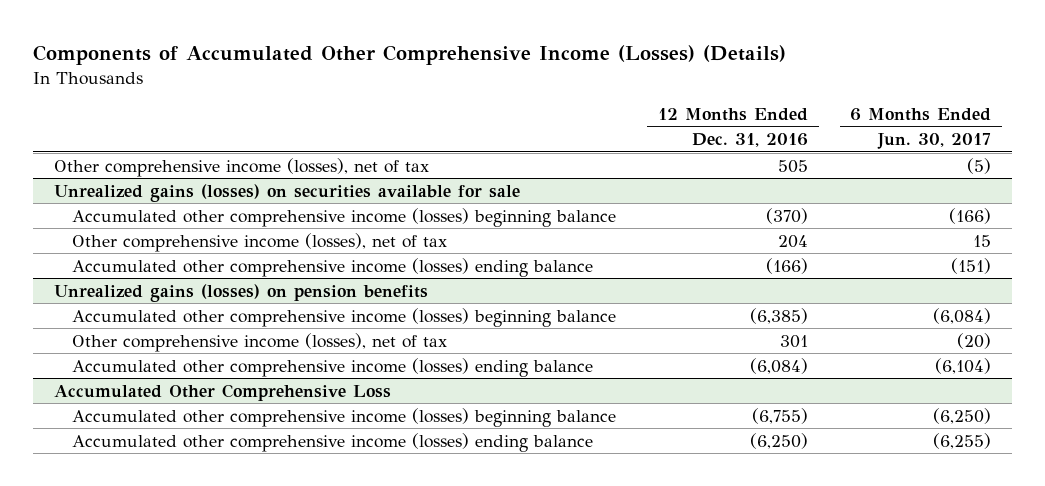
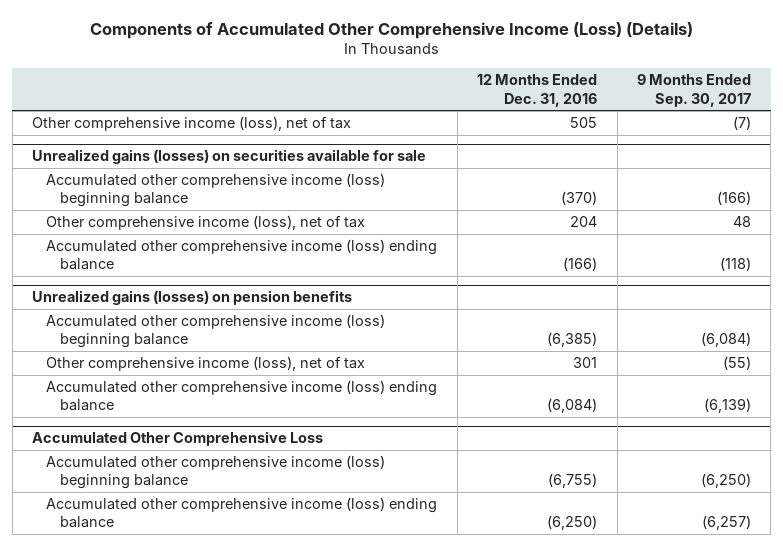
- Components of Accumulated Other Comprehensive Income (Losses) (Details)
+ Components of Accumulated Other Comprehensive Income (Loss) (Details)
- | 12 Months Ended Dec. 31, 2016 | 6 Months Ended Jun. 30, 2017
+ | 12 Months Ended Dec. 31, 2016 | 9 Months Ended Sep. 30, 2017
- Other comprehensive income (losses), net of tax | 505 | (5)
+ Other comprehensive income (loss), net of tax | 505 | (7)
@ Unrealized gains (losses) on securities available for sale
- Accumulated other comprehensive income (losses) beginning balance | (370) | (166)
- Other comprehensive income (losses), net of tax | 204 | 15
- Accumulated other comprehensive income (losses) ending balance | (166) | (151)
+ Accumulated other comprehensive income (loss) beginning balance | (370) | (166)
+ Other comprehensive income (loss), net of tax | 204 | 48
+ Accumulated other comprehensive income (loss) ending balance | (166) | (118)
@ Unrealized gains (losses) on pension benefits
- Accumulated other comprehensive income (losses) beginning balance | (6,385) | (6,084)
- Other comprehensive income (losses), net of tax | 301 | (20)
- Accumulated other comprehensive income (losses) ending balance | (6,084) | (6,104)
+ Accumulated other comprehensive income (loss) beginning balance | (6,385) | (6,084)
+ Other comprehensive income (loss), net of tax | 301 | (55)
+ Accumulated other comprehensive income (loss) ending balance | (6,084) | (6,139)
@ Accumulated Other Comprehensive Loss
- Accumulated other comprehensive income (losses) beginning balance | (6,755) | (6,250)
- Accumulated other comprehensive income (losses) ending balance | (6,250) | (6,255)
+ Accumulated other comprehensive income (loss) beginning balance | (6,755) | (6,250)
+ Accumulated other comprehensive income (loss) ending balance | (6,250) | (6,257)

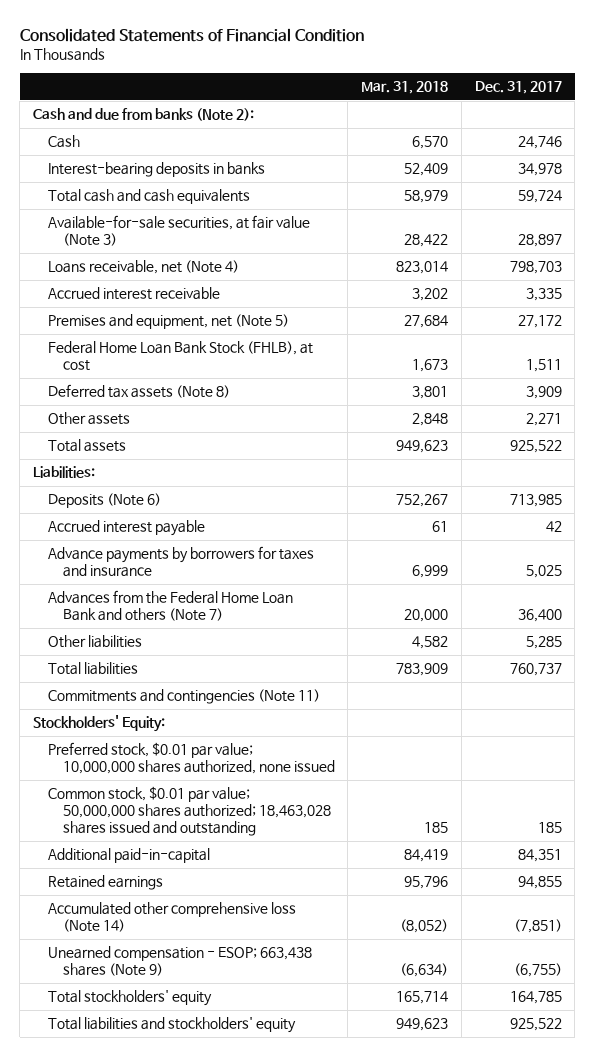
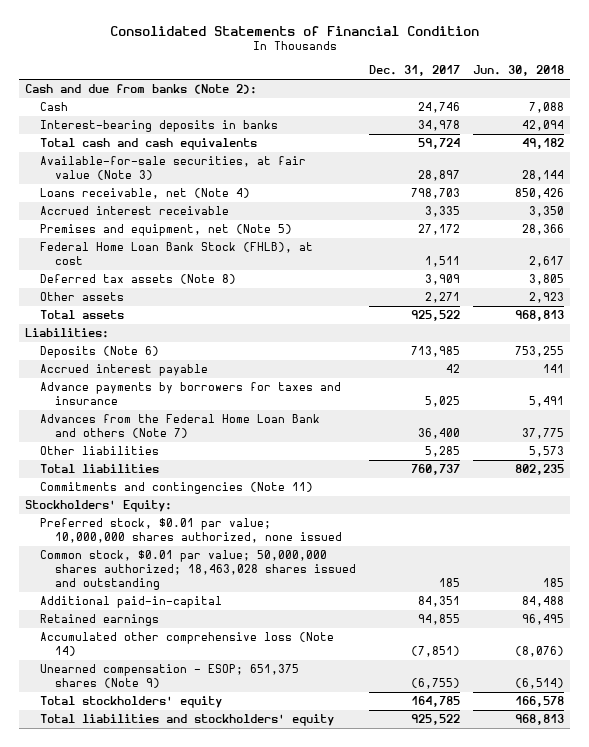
- | Mar. 31, 2018 | Dec. 31, 2017
+ | Dec. 31, 2017 | Jun. 30, 2018
- Unearned compensation - ESOP; 663,438 shares (Note 9) | (6,634) | (6,755)
+ Unearned compensation - ESOP; 651,375 shares (Note 9) | (6,755) | (6,514)

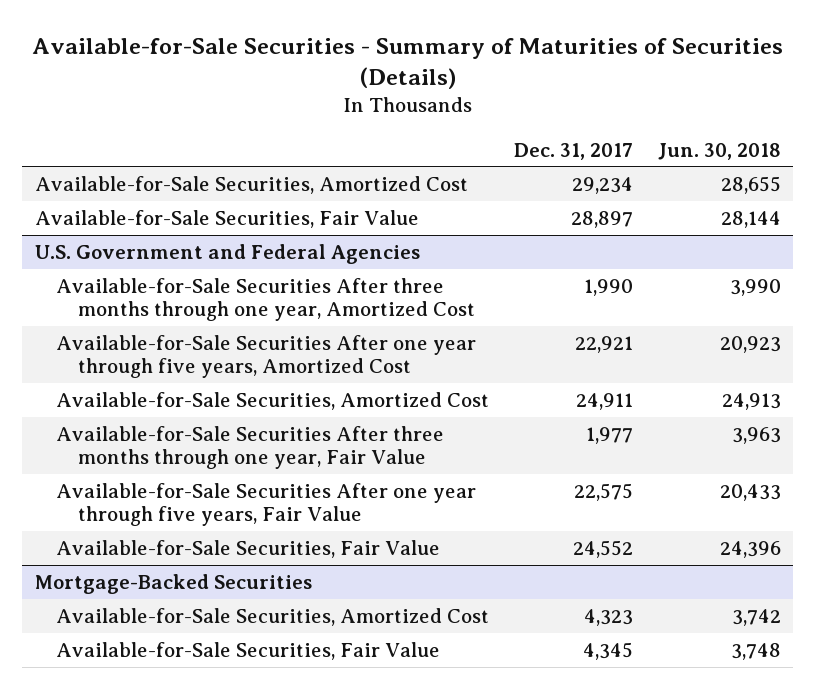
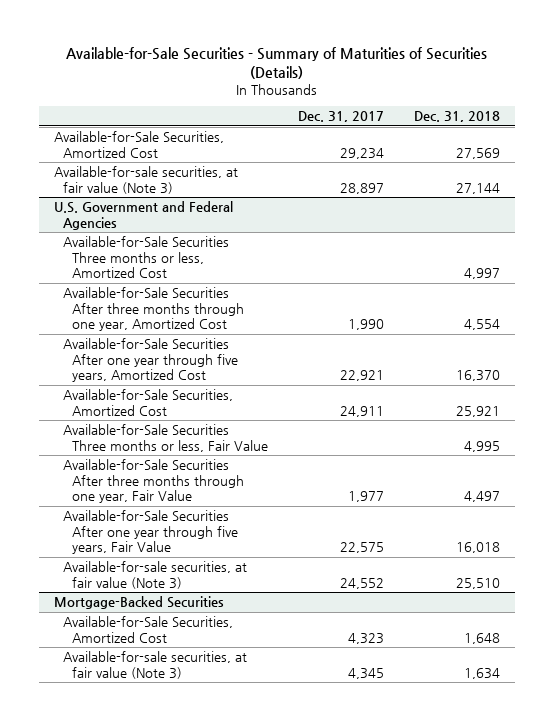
- | Dec. 31, 2017 | Jun. 30, 2018
+ | Dec. 31, 2017 | Dec. 31, 2018
- Available-for-Sale Securities, Fair Value | 28,897 | 28,144
+ Available-for-sale securities, at fair value (Note 3) | 28,897 | 27,144
@ U.S. Government and Federal Agencies
+ Available-for-Sale Securities Three months or less, Amortized Cost | | 4,997
+ Available-for-Sale Securities Three months or less, Fair Value | | 4,995
- Available-for-Sale Securities, Fair Value | 24,552 | 24,396
+ Available-for-sale securities, at fair value (Note 3) | 24,552 | 25,510
@ Mortgage-Backed Securities
- Available-for-Sale Securities, Fair Value | 4,345 | 3,748
+ Available-for-sale securities, at fair value (Note 3) | 4,345 | 1,634

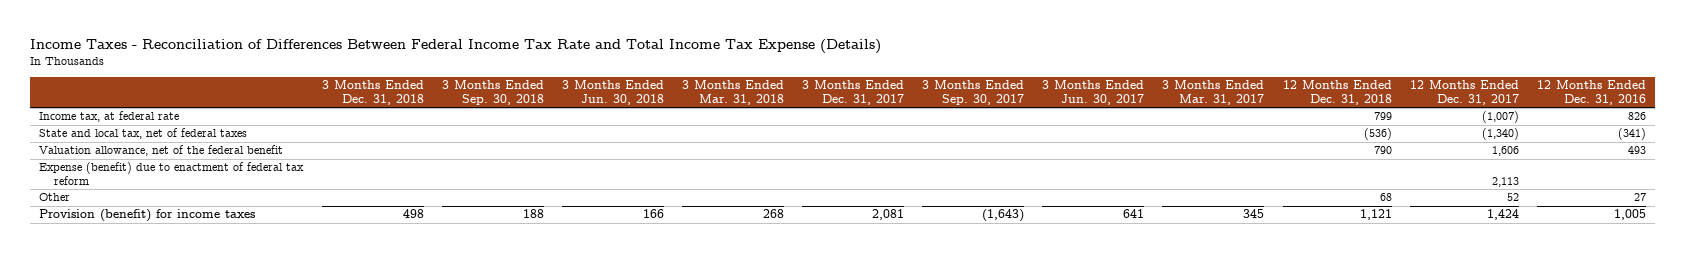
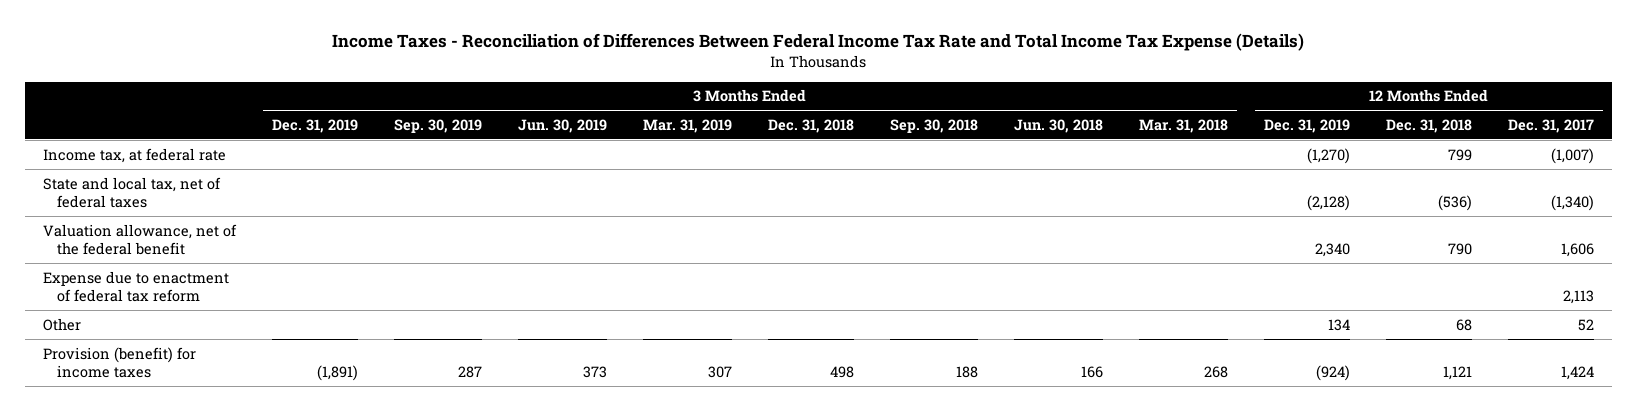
- | 3 Months Ended Dec. 31, 2018 | 3 Months Ended Sep. 30, 2018 | 3 Months Ended Jun. 30, 2018 | 3 Months Ended Mar. 31, 2018 | 3 Months Ended Dec. 31, 2017 | 3 Months Ended Sep. 30, 2017 | 3 Months Ended Jun. 30, 2017 | 3 Months Ended Mar. 31, 2017 | 12 Months Ended Dec. 31, 2018 | 12 Months Ended Dec. 31, 2017 | 12 Months Ended Dec. 31, 2016
+ | 3 Months Ended Dec. 31, 2019 | 3 Months Ended Sep. 30, 2019 | 3 Months Ended Jun. 30, 2019 | 3 Months Ended Mar. 31, 2019 | 3 Months Ended Dec. 31, 2018 | 3 Months Ended Sep. 30, 2018 | 3 Months Ended Jun. 30, 2018 | 3 Months Ended Mar. 31, 2018 | 12 Months Ended Dec. 31, 2019 | 12 Months Ended Dec. 31, 2018 | 12 Months Ended Dec. 31, 2017
- Expense (benefit) due to enactment of federal tax reform | | | | | | | | | | 2,113 |
+ Expense due to enactment of federal tax reform | | | | | | | | | | | 2,113

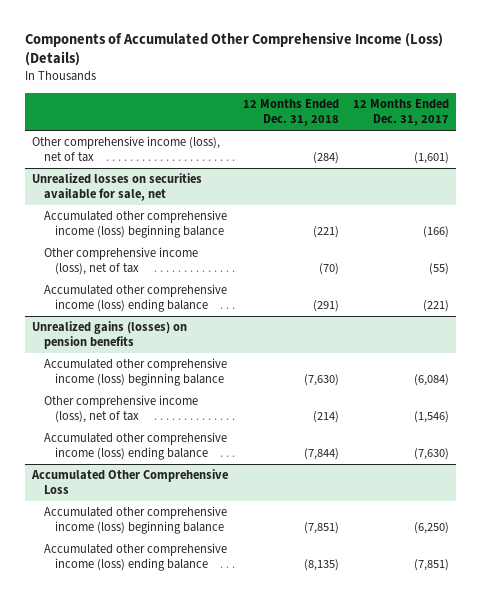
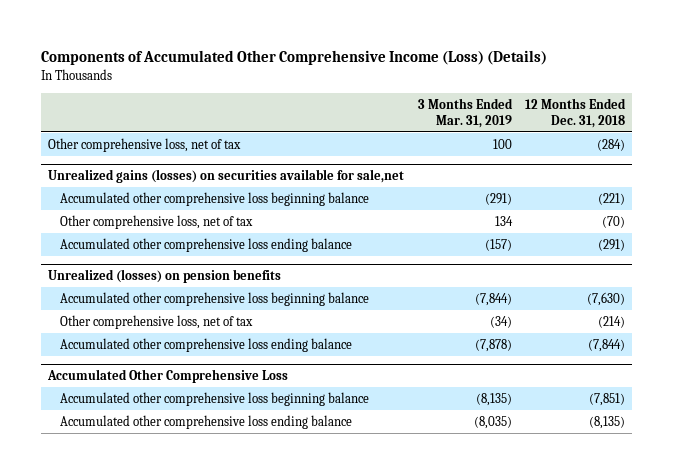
- | 12 Months Ended Dec. 31, 2018 | 12 Months Ended Dec. 31, 2017
+ | 3 Months Ended Mar. 31, 2019 | 12 Months Ended Dec. 31, 2018
- Other comprehensive income (loss), net of tax | (284) | (1,601)
- Unrealized losses on securities available for sale, net
- Accumulated other comprehensive income (loss) beginning balance | (221) | (166)
- Other comprehensive income (loss), net of tax | (70) | (55)
- Accumulated other comprehensive income (loss) ending balance | (291) | (221)
- Unrealized gains (losses) on pension benefits
- Accumulated other comprehensive income (loss) beginning balance | (7,630) | (6,084)
- Other comprehensive income (loss), net of tax | (214) | (1,546)
- Accumulated other comprehensive income (loss) ending balance | (7,844) | (7,630)
+ Other comprehensive loss, net of tax | 100 | (284)
+ Unrealized gains (losses) on securities available for sale,net
+ Accumulated other comprehensive loss beginning balance | (291) | (221)
+ Other comprehensive loss, net of tax | 134 | (70)
+ Accumulated other comprehensive loss ending balance | (157) | (291)
+ Unrealized (losses) on pension benefits
+ Accumulated other comprehensive loss beginning balance | (7,844) | (7,630)
+ Other comprehensive loss, net of tax | (34) | (214)
+ Accumulated other comprehensive loss ending balance | (7,878) | (7,844)
@ Accumulated Other Comprehensive Loss
- Accumulated other comprehensive income (loss) beginning balance | (7,851) | (6,250)
- Accumulated other comprehensive income (loss) ending balance | (8,135) | (7,851)
+ Accumulated other comprehensive loss beginning balance | (8,135) | (7,851)
+ Accumulated other comprehensive loss ending balance | (8,035) | (8,135)

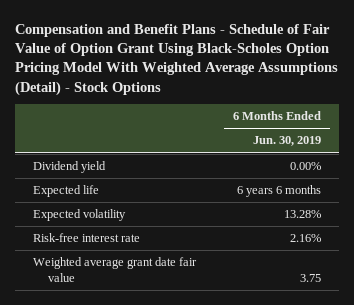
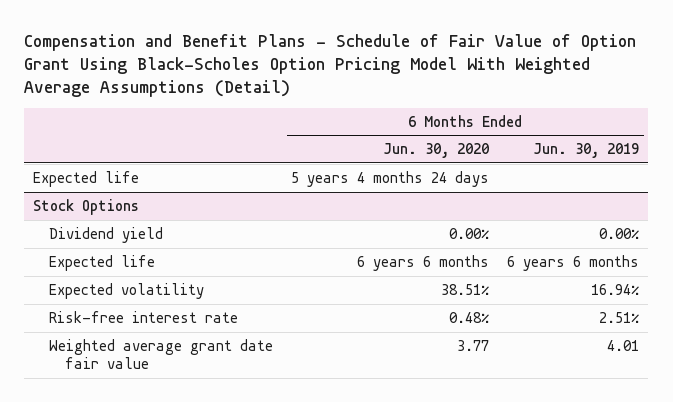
- Compensation and Benefit Plans - Schedule of Fair Value of Option Grant Using Black-Scholes Option Pricing Model With Weighted Average Assumptions (Detail) - Stock Options
+ Compensation and Benefit Plans - Schedule of Fair Value of Option Grant Using Black-Scholes Option Pricing Model With Weighted Average Assumptions (Detail)
- | 6 Months Ended Jun. 30, 2019
+ | 6 Months Ended Jun. 30, 2020 | 6 Months Ended Jun. 30, 2019
+ Expected life | 5 years 4 months 24 days |
+ Stock Options
- Expected volatility | 13.28%
- Risk-free interest rate | 2.16%
- Weighted average grant date fair value | 3.75
+ Expected volatility | 38.51% | 16.94%
+ Risk-free interest rate | 0.48% | 2.51%
+ Weighted average grant date fair value | 3.77 | 4.01

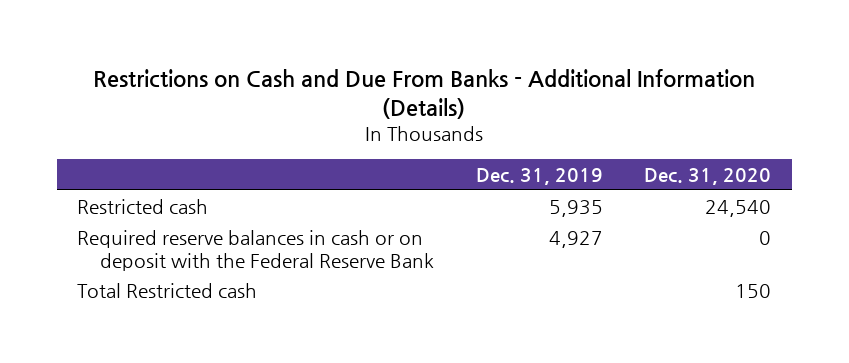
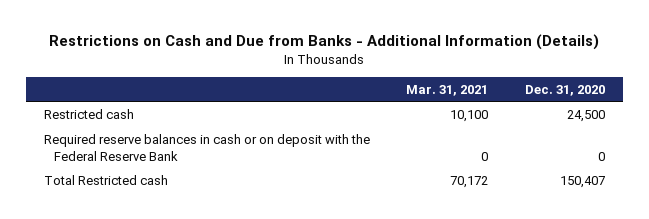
- Restrictions on Cash and Due From Banks - Additional Information (Details)
+ Restrictions on Cash and Due from Banks - Additional Information (Details)
- | Dec. 31, 2019 | Dec. 31, 2020
+ | Mar. 31, 2021 | Dec. 31, 2020
- Restricted cash | 5,935 | 24,540
+ Restricted cash | 10,100 | 24,500
- Total Restricted cash | | 150
+ Total Restricted cash | 70,172 | 150,407

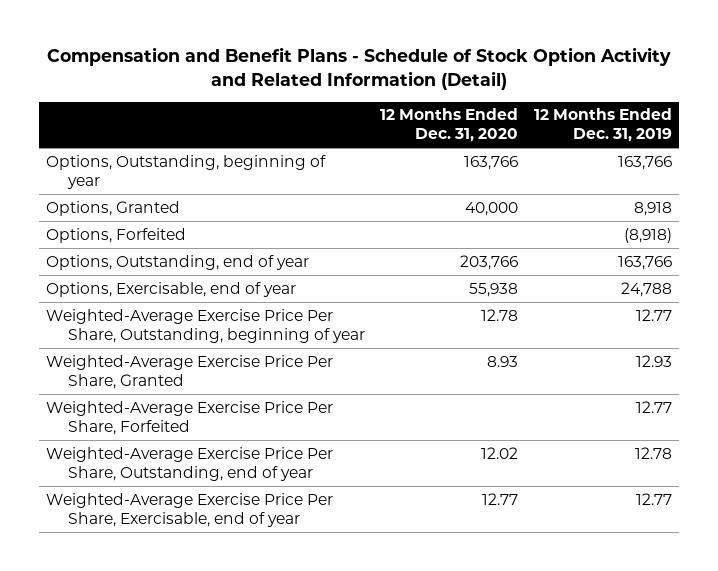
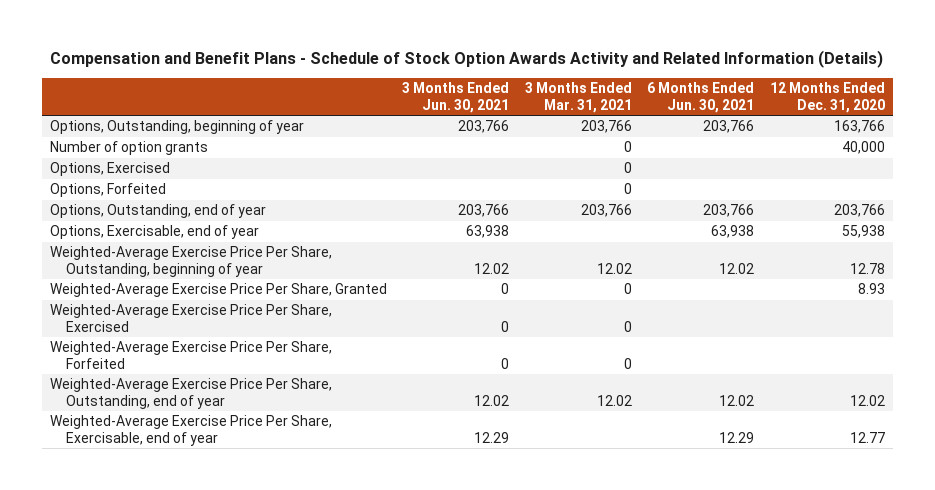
- Compensation and Benefit Plans - Schedule of Stock Option Activity and Related Information (Detail)
+ Compensation and Benefit Plans - Schedule of Stock Option Awards Activity and Related Information (Details)
- | 12 Months Ended Dec. 31, 2020 | 12 Months Ended Dec. 31, 2019
+ | 3 Months Ended Jun. 30, 2021 | 3 Months Ended Mar. 31, 2021 | 6 Months Ended Jun. 30, 2021 | 12 Months Ended Dec. 31, 2020
- Options, Granted | 40,000 | 8,918
+ Number of option grants | | 0 | | 40,000
+ Options, Exercised | | 0 | |
+ Weighted-Average Exercise Price Per Share, Exercised | 0 | 0 | |

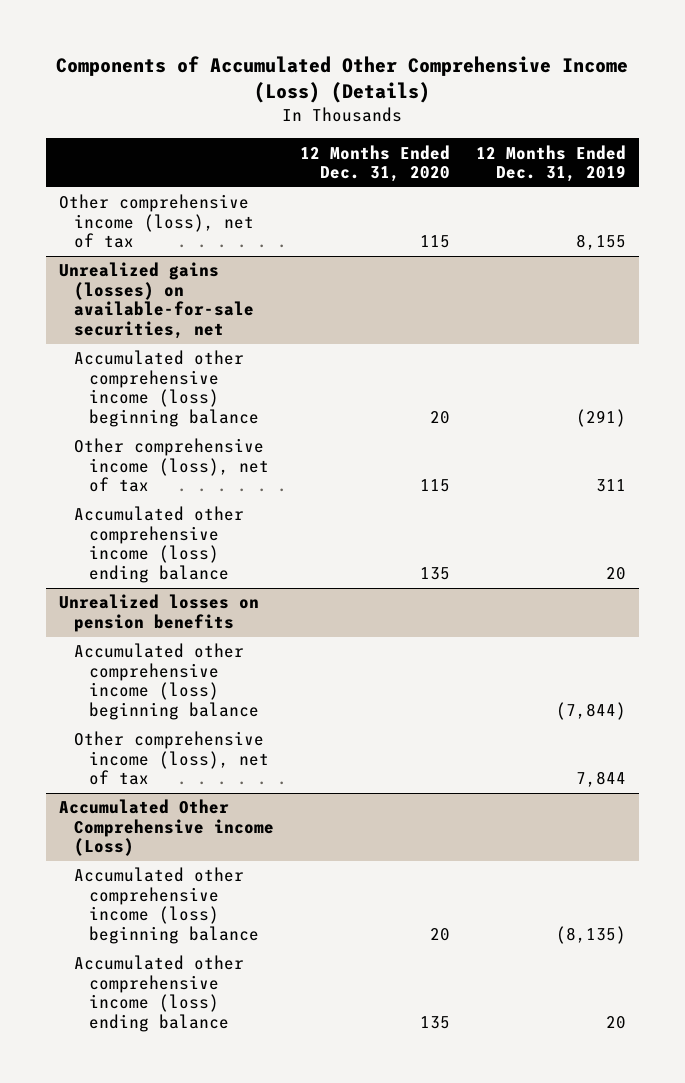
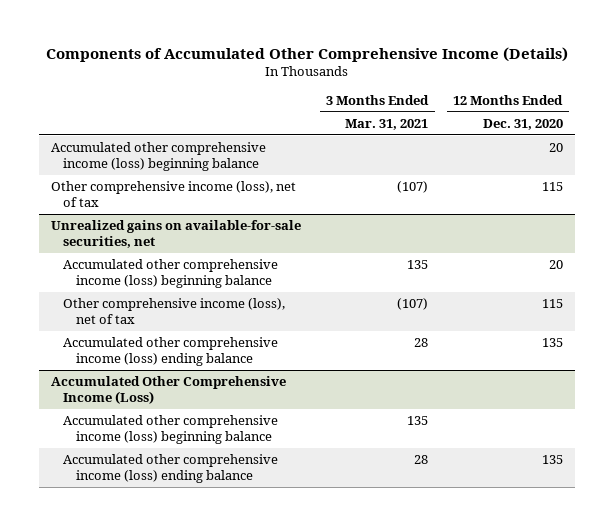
- Components of Accumulated Other Comprehensive Income (Loss) (Details)
+ Components of Accumulated Other Comprehensive Income (Details)
- | 12 Months Ended Dec. 31, 2020 | 12 Months Ended Dec. 31, 2019
+ | 3 Months Ended Mar. 31, 2021 | 12 Months Ended Dec. 31, 2020
+ Accumulated other comprehensive income (loss) beginning balance | | 20
- Unrealized gains (losses) on available-for-sale securities, net
+ Unrealized gains on available-for-sale securities, net
- Unrealized losses on pension benefits
+ Accumulated Other Comprehensive Income (Loss)
- Other comprehensive income (loss), net of tax | | 7,844
- Accumulated Other Comprehensive income (Loss)
- Accumulated other comprehensive income (loss) beginning balance | 20 | (8,135)

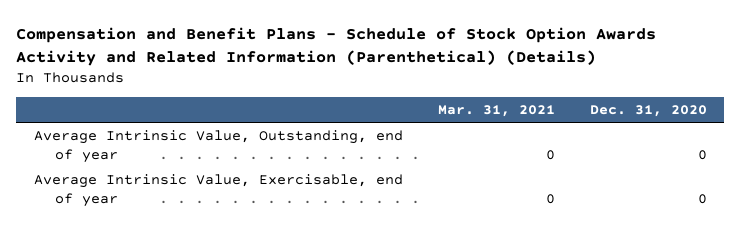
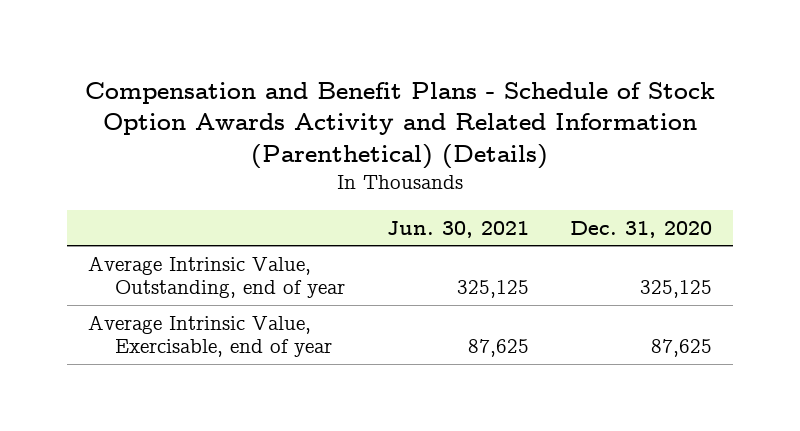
- | Mar. 31, 2021 | Dec. 31, 2020
+ | Jun. 30, 2021 | Dec. 31, 2020
- Average Intrinsic Value, Outstanding, end of year | 0 | 0
- Average Intrinsic Value, Exercisable, end of year | 0 | 0
+ Average Intrinsic Value, Outstanding, end of year | 325,125 | 325,125
+ Average Intrinsic Value, Exercisable, end of year | 87,625 | 87,625

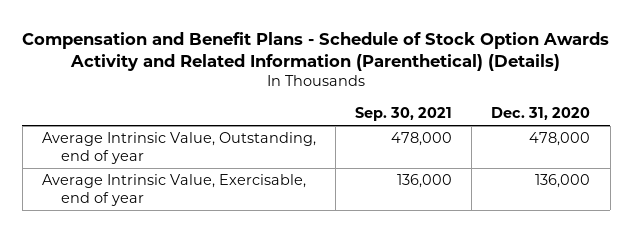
- | Jun. 30, 2021 | Dec. 31, 2020
+ | Sep. 30, 2021 | Dec. 31, 2020
- Average Intrinsic Value, Outstanding, end of year | 325,125 | 325,125
- Average Intrinsic Value, Exercisable, end of year | 87,625 | 87,625
+ Average Intrinsic Value, Outstanding, end of year | 478,000 | 478,000
+ Average Intrinsic Value, Exercisable, end of year | 136,000 | 136,000

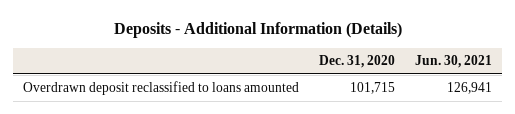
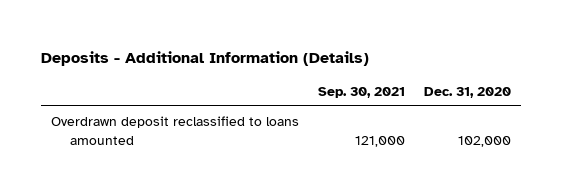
- | Dec. 31, 2020 | Jun. 30, 2021
+ | Sep. 30, 2021 | Dec. 31, 2020
- Overdrawn deposit reclassified to loans amounted | 101,715 | 126,941
+ Overdrawn deposit reclassified to loans amounted | 121,000 | 102,000

